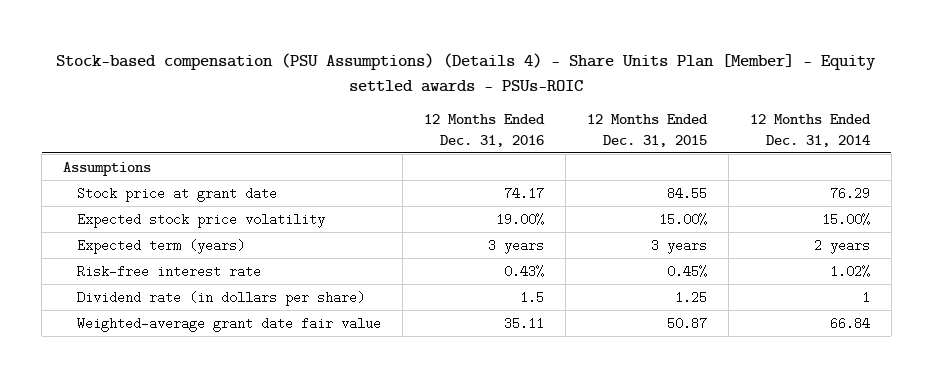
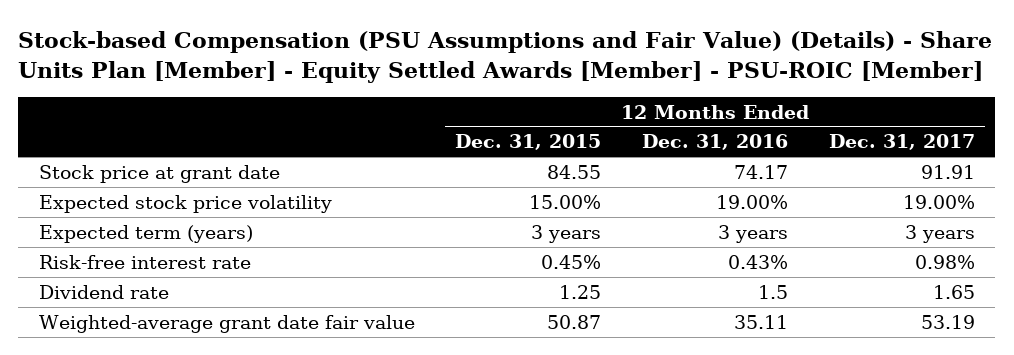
- Stock-based compensation (PSU Assumptions) (Details 4) - Share Units Plan [Member] - Equity settled awards - PSUs-ROIC
+ Stock-based Compensation (PSU Assumptions and Fair Value) (Details) - Share Units Plan [Member] - Equity Settled Awards [Member] - PSU-ROIC [Member]
- | 12 Months Ended Dec. 31, 2016 | 12 Months Ended Dec. 31, 2015 | 12 Months Ended Dec. 31, 2014
+ | 12 Months Ended Dec. 31, 2015 | 12 Months Ended Dec. 31, 2016 | 12 Months Ended Dec. 31, 2017
- Assumptions
- Dividend rate (in dollars per share) | 1.5 | 1.25 | 1
+ Dividend rate | 1.25 | 1.5 | 1.65

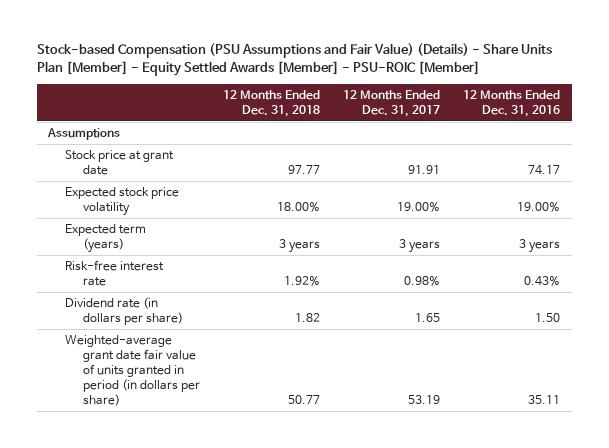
- | 12 Months Ended Dec. 31, 2015 | 12 Months Ended Dec. 31, 2016 | 12 Months Ended Dec. 31, 2017
+ | 12 Months Ended Dec. 31, 2018 | 12 Months Ended Dec. 31, 2017 | 12 Months Ended Dec. 31, 2016
+ Assumptions
- Dividend rate | 1.25 | 1.5 | 1.65
- Weighted-average grant date fair value | 50.87 | 35.11 | 53.19
+ Dividend rate (in dollars per share) | 1.82 | 1.65 | 1.50
+ Weighted-average grant date fair value of units granted in period (in dollars per share) | 50.77 | 53.19 | 35.11

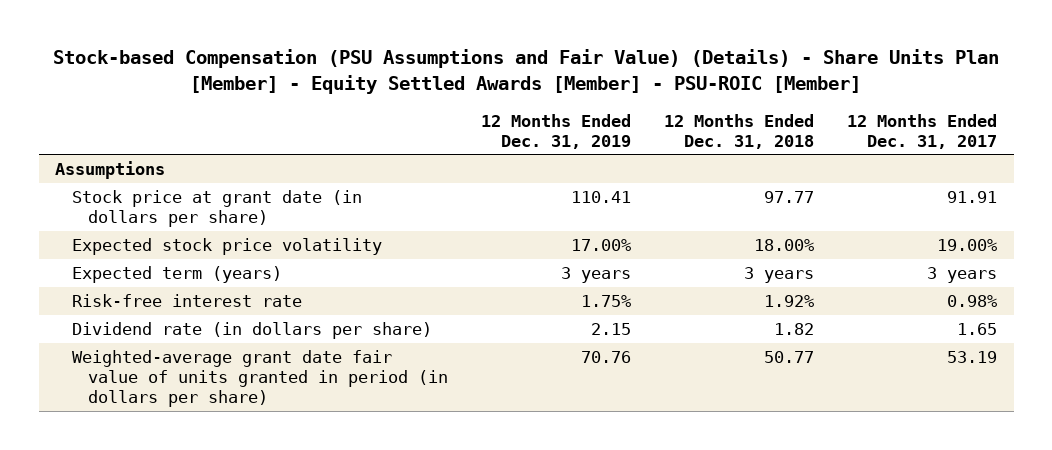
- | 12 Months Ended Dec. 31, 2018 | 12 Months Ended Dec. 31, 2017 | 12 Months Ended Dec. 31, 2016
+ | 12 Months Ended Dec. 31, 2019 | 12 Months Ended Dec. 31, 2018 | 12 Months Ended Dec. 31, 2017
- Stock price at grant date | 97.77 | 91.91 | 74.17
+ Stock price at grant date (in dollars per share) | 110.41 | 97.77 | 91.91

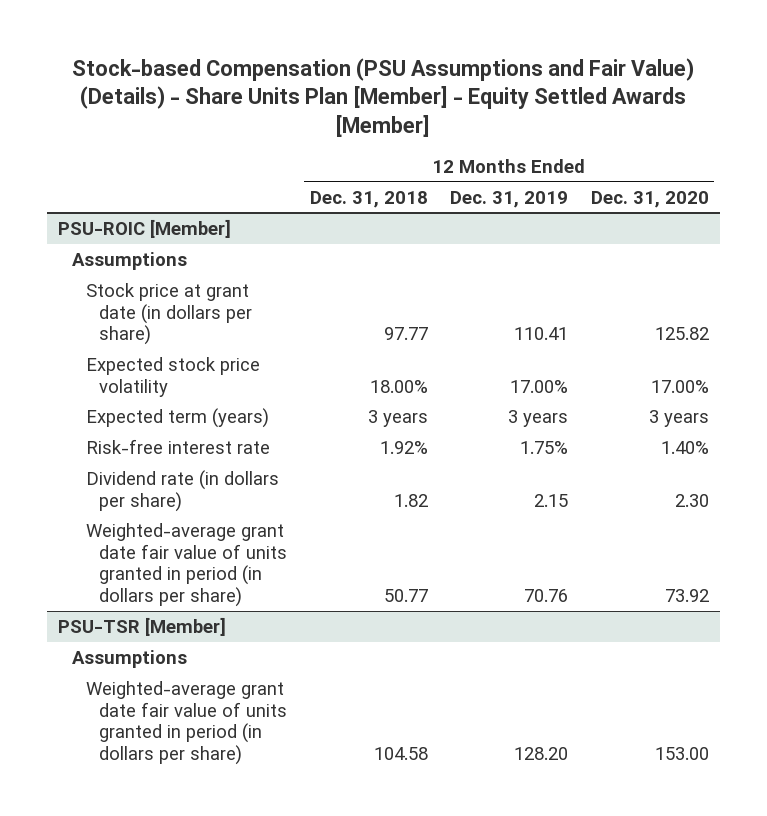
- Stock-based Compensation (PSU Assumptions and Fair Value) (Details) - Share Units Plan [Member] - Equity Settled Awards [Member] - PSU-ROIC [Member]
+ Stock-based Compensation (PSU Assumptions and Fair Value) (Details) - Share Units Plan [Member] - Equity Settled Awards [Member]
- | 12 Months Ended Dec. 31, 2019 | 12 Months Ended Dec. 31, 2018 | 12 Months Ended Dec. 31, 2017
+ | 12 Months Ended Dec. 31, 2018 | 12 Months Ended Dec. 31, 2019 | 12 Months Ended Dec. 31, 2020
+ PSU-ROIC [Member]
+ PSU-TSR [Member]
+ Assumptions
+ Weighted-average grant date fair value of units granted in period (in dollars per share) | 104.58 | 128.20 | 153.00

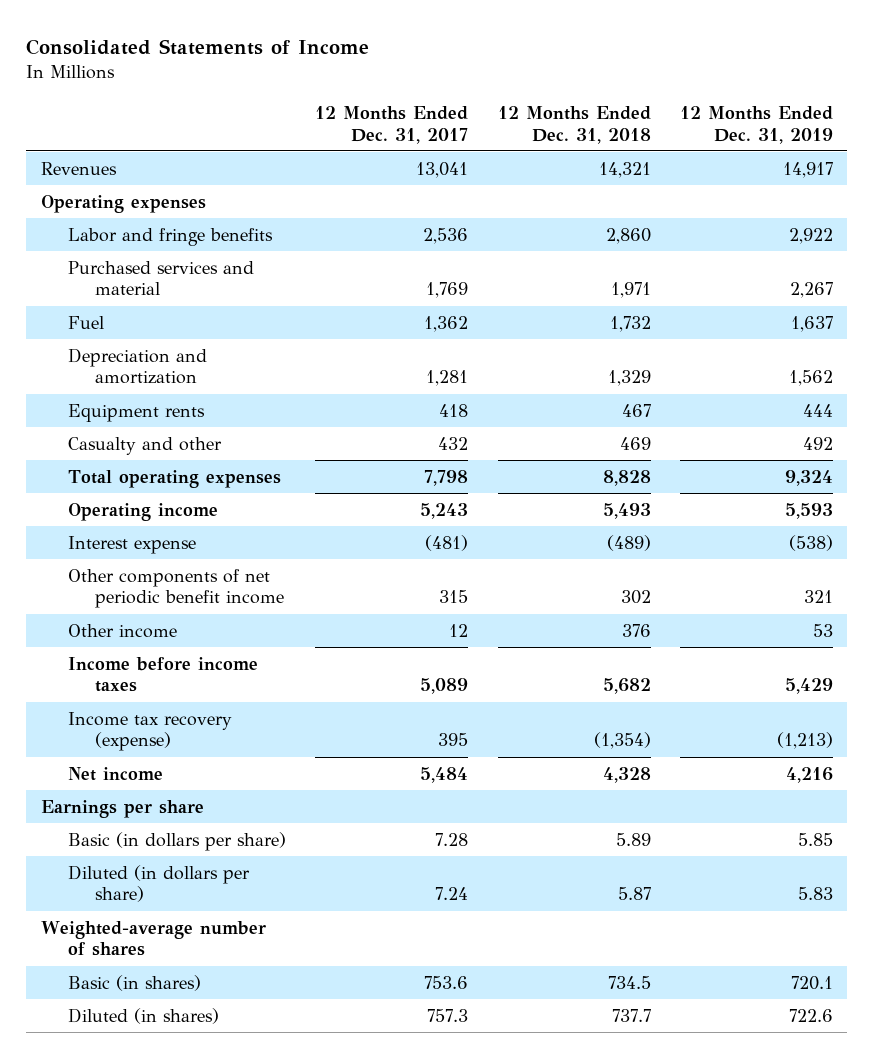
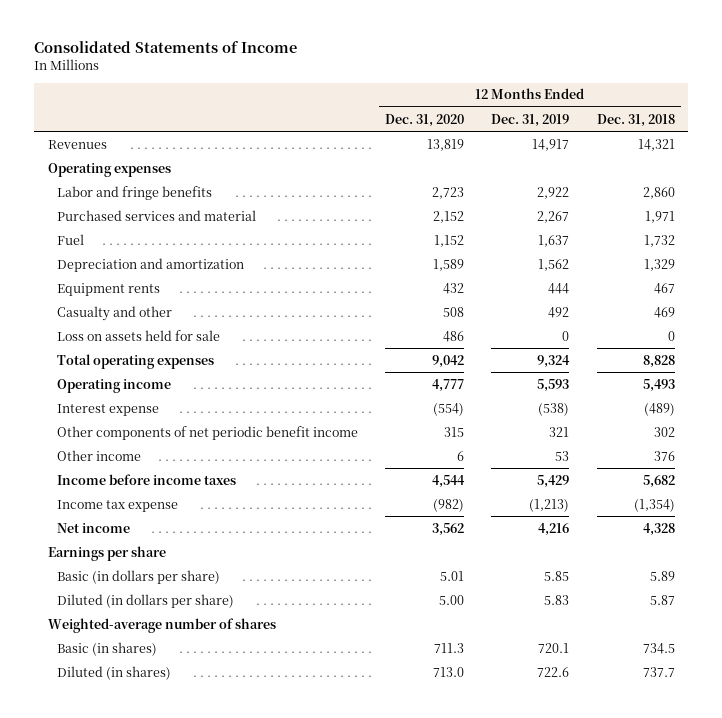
- | 12 Months Ended Dec. 31, 2017 | 12 Months Ended Dec. 31, 2018 | 12 Months Ended Dec. 31, 2019
+ | 12 Months Ended Dec. 31, 2020 | 12 Months Ended Dec. 31, 2019 | 12 Months Ended Dec. 31, 2018
+ Loss on assets held for sale | 486 | 0 | 0
- Income tax recovery (expense) | 395 | (1,354) | (1,213)
+ Income tax expense | (982) | (1,213) | (1,354)

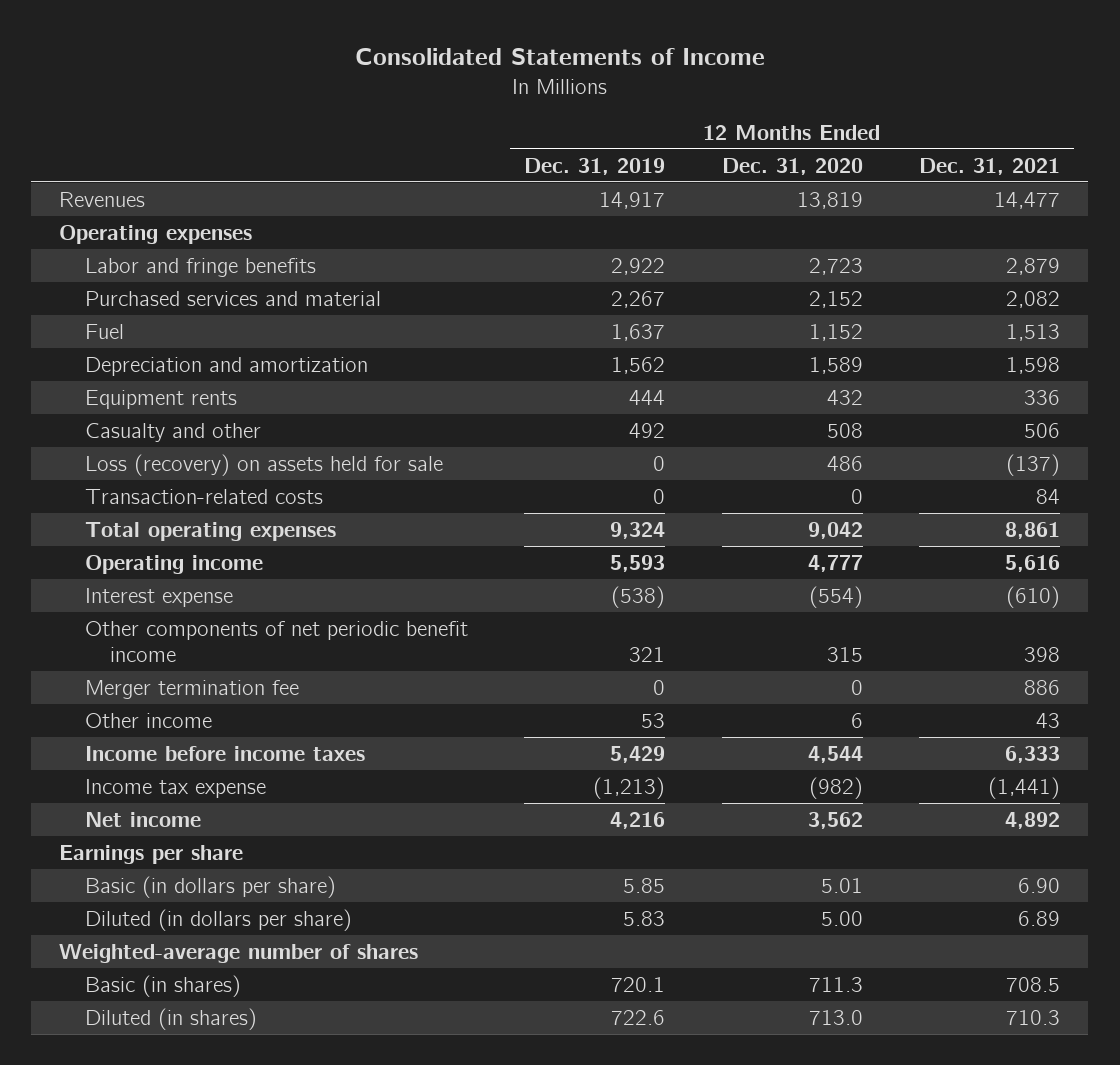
- | 12 Months Ended Dec. 31, 2020 | 12 Months Ended Dec. 31, 2019 | 12 Months Ended Dec. 31, 2018
+ | 12 Months Ended Dec. 31, 2019 | 12 Months Ended Dec. 31, 2020 | 12 Months Ended Dec. 31, 2021
- Loss on assets held for sale | 486 | 0 | 0
+ Loss (recovery) on assets held for sale | 0 | 486 | (137)
+ Transaction-related costs | 0 | 0 | 84
+ Merger termination fee | 0 | 0 | 886

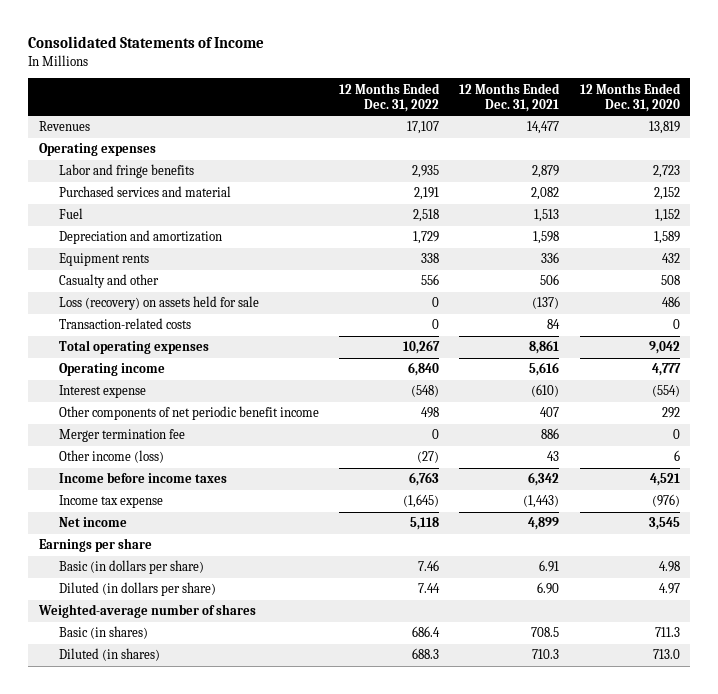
- | 12 Months Ended Dec. 31, 2019 | 12 Months Ended Dec. 31, 2020 | 12 Months Ended Dec. 31, 2021
+ | 12 Months Ended Dec. 31, 2022 | 12 Months Ended Dec. 31, 2021 | 12 Months Ended Dec. 31, 2020
- Other components of net periodic benefit income | 321 | 315 | 398
+ Other components of net periodic benefit income | 498 | 407 | 292
- Other income | 53 | 6 | 43
- Income before income taxes | 5,429 | 4,544 | 6,333
- Income tax expense | (1,213) | (982) | (1,441)
- Net income | 4,216 | 3,562 | 4,892
+ Other income (loss) | (27) | 43 | 6
+ Income before income taxes | 6,763 | 6,342 | 4,521
+ Income tax expense | (1,645) | (1,443) | (976)
+ Net income | 5,118 | 4,899 | 3,545
- Basic (in dollars per share) | 5.85 | 5.01 | 6.90
- Diluted (in dollars per share) | 5.83 | 5.00 | 6.89
+ Basic (in dollars per share) | 7.46 | 6.91 | 4.98
+ Diluted (in dollars per share) | 7.44 | 6.90 | 4.97

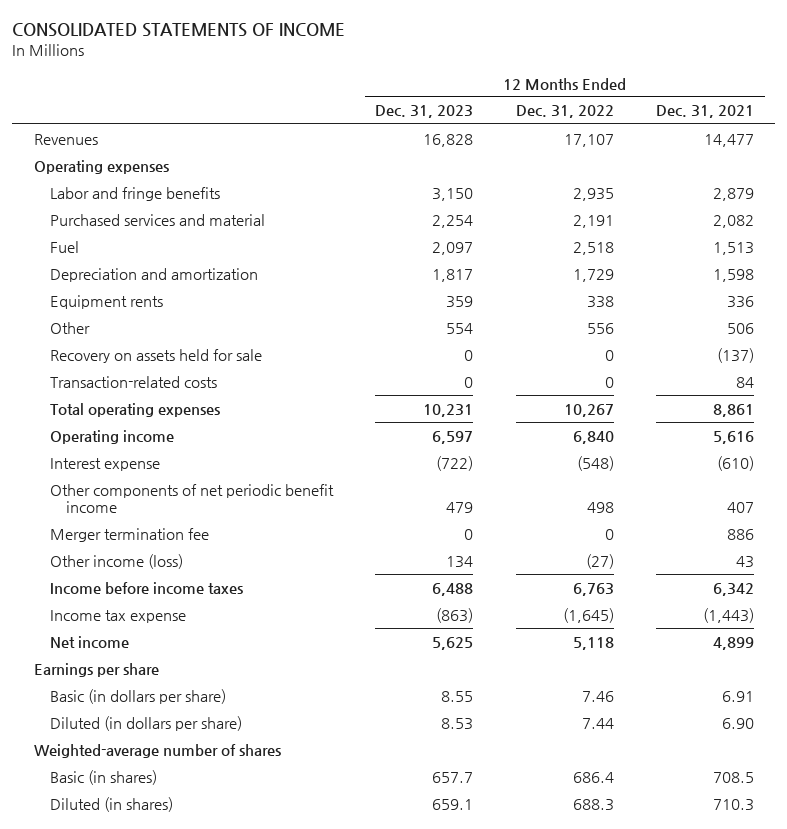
- Consolidated Statements of Income
+ CONSOLIDATED STATEMENTS OF INCOME
- | 12 Months Ended Dec. 31, 2022 | 12 Months Ended Dec. 31, 2021 | 12 Months Ended Dec. 31, 2020
+ | 12 Months Ended Dec. 31, 2023 | 12 Months Ended Dec. 31, 2022 | 12 Months Ended Dec. 31, 2021
- Casualty and other | 556 | 506 | 508
- Loss (recovery) on assets held for sale | 0 | (137) | 486
+ Other | 554 | 556 | 506
+ Recovery on assets held for sale | 0 | 0 | (137)

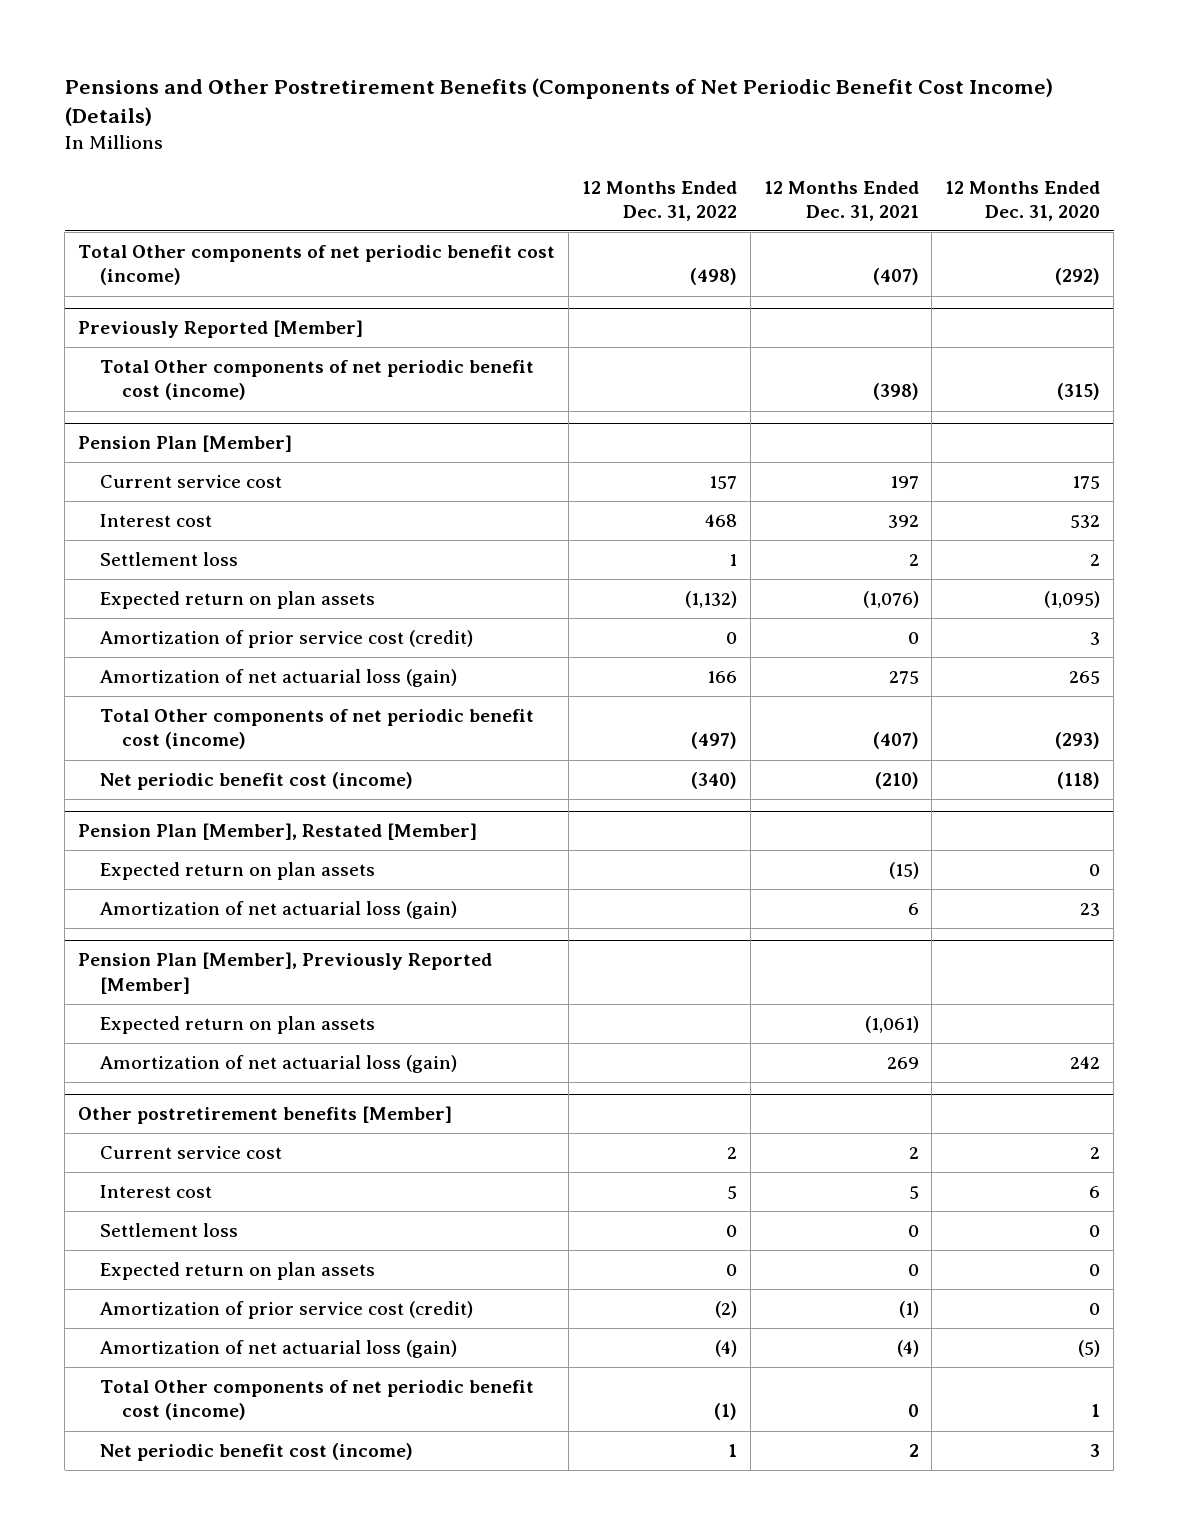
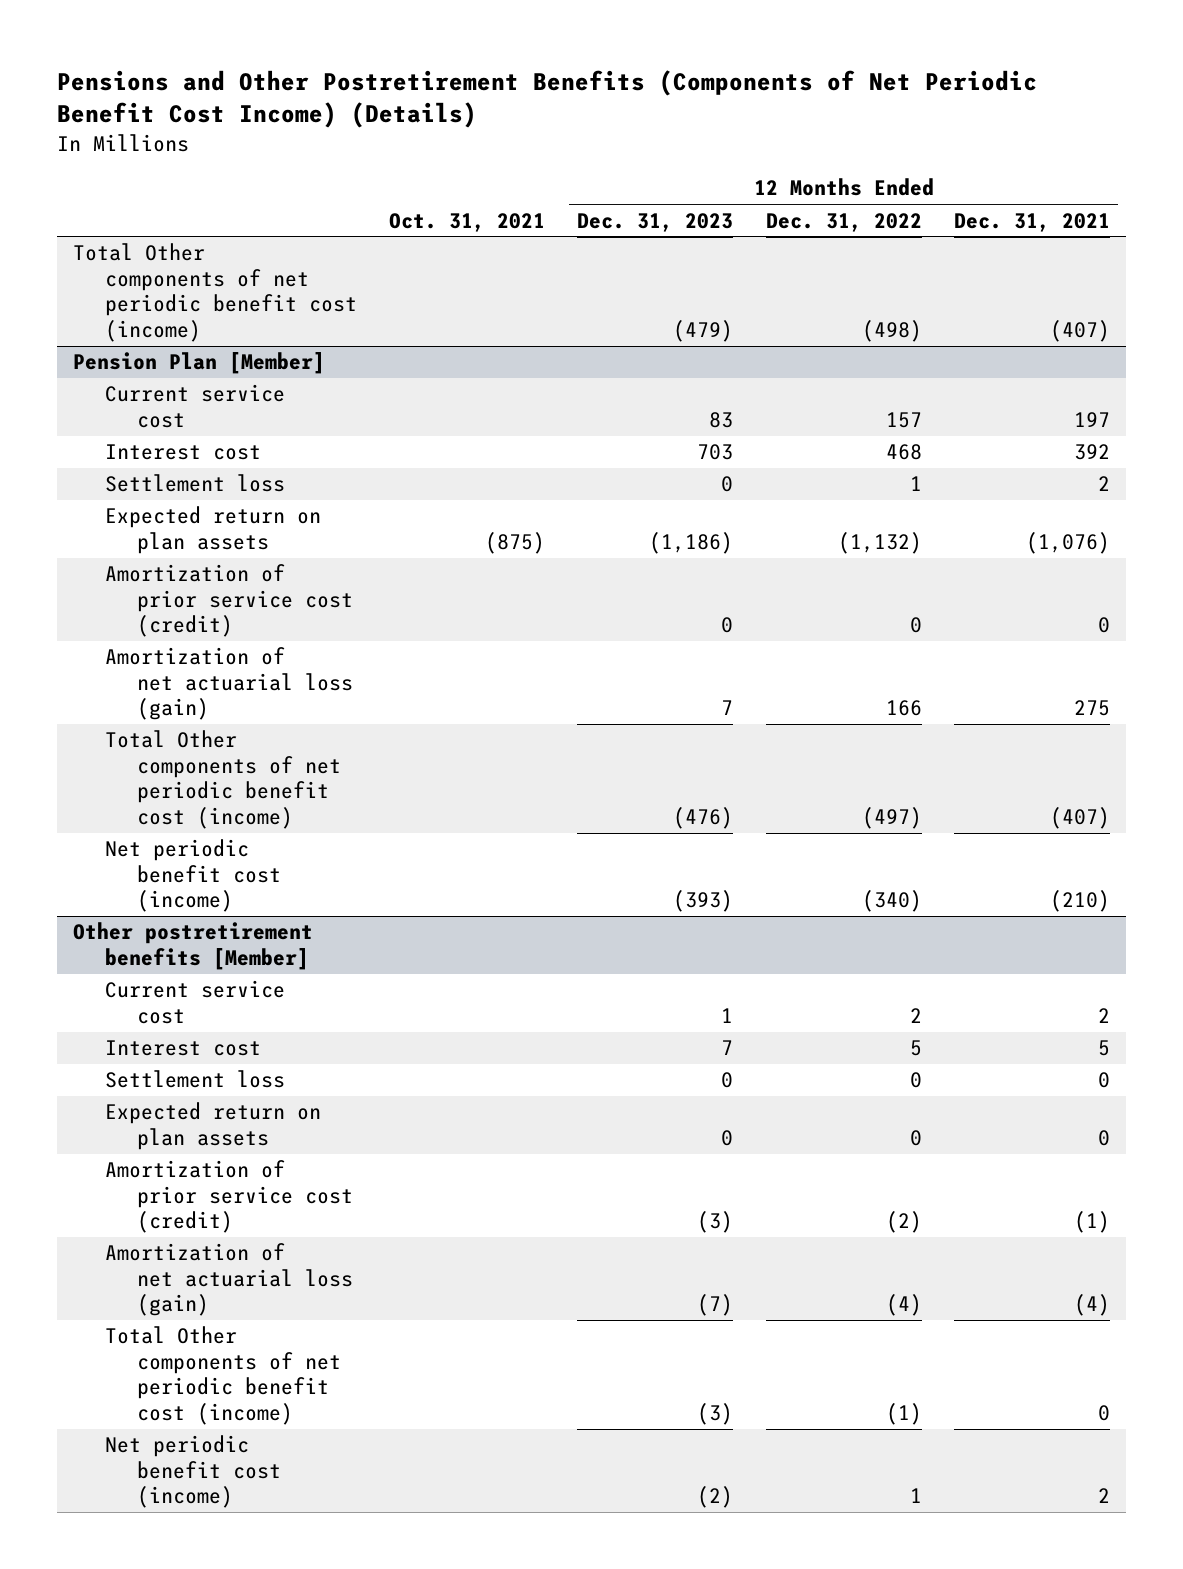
- | 12 Months Ended Dec. 31, 2022 | 12 Months Ended Dec. 31, 2021 | 12 Months Ended Dec. 31, 2020
+ | Oct. 31, 2021 | 12 Months Ended Dec. 31, 2023 | 12 Months Ended Dec. 31, 2022 | 12 Months Ended Dec. 31, 2021
- Previously Reported [Member]
- Total Other components of net periodic benefit cost (income) | | (398) | (315)
- Pension Plan [Member], Restated [Member]
- Expected return on plan assets | | (15) | 0
- Amortization of net actuarial loss (gain) | | 6 | 23
- Pension Plan [Member], Previously Reported [Member]
- Expected return on plan assets | | (1,061) |
- Amortization of net actuarial loss (gain) | | 269 | 242

